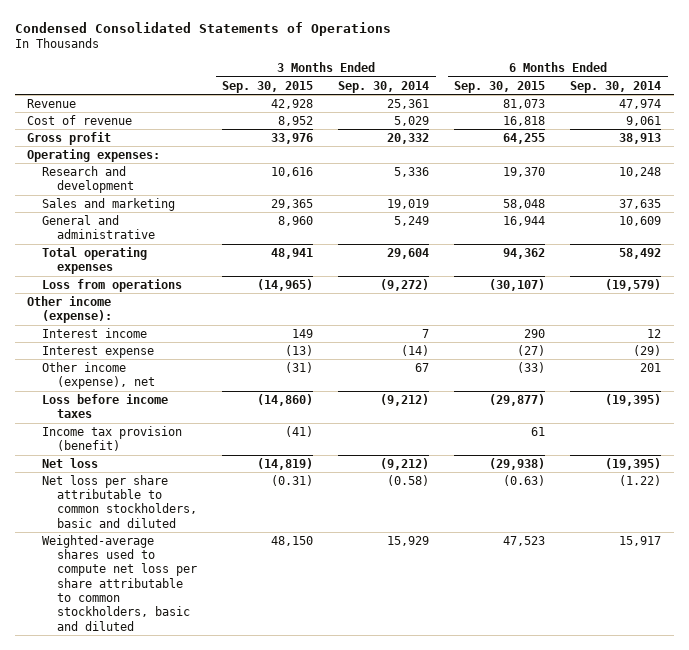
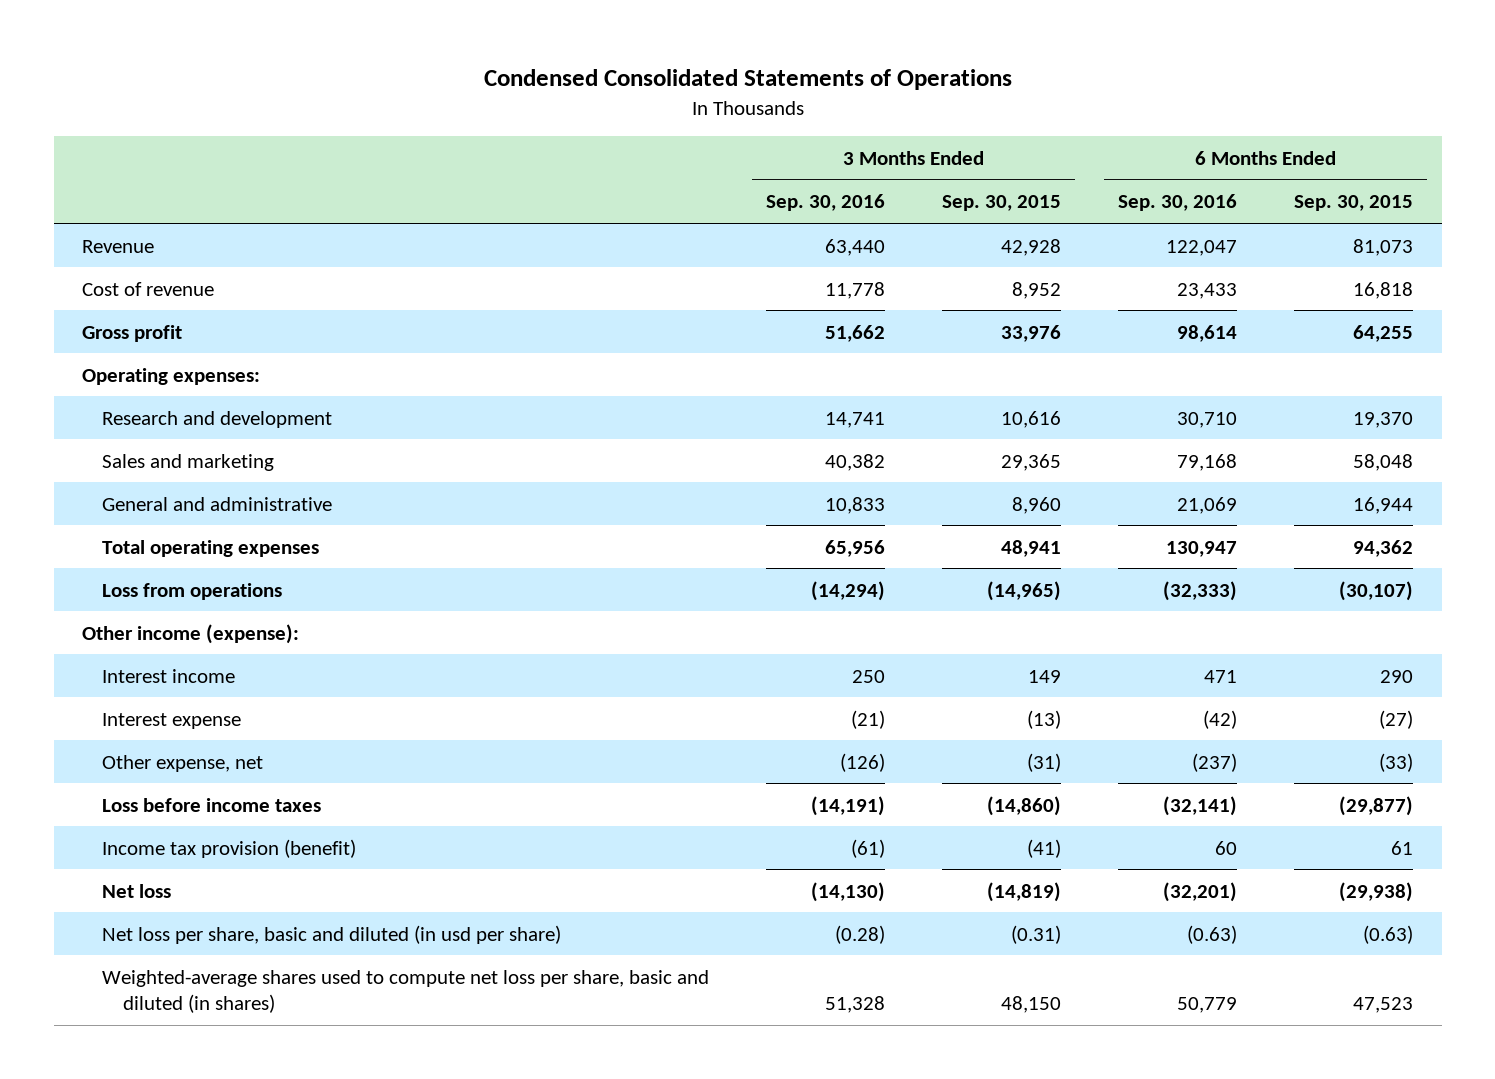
- | 3 Months Ended Sep. 30, 2015 | 3 Months Ended Sep. 30, 2014 | 6 Months Ended Sep. 30, 2015 | 6 Months Ended Sep. 30, 2014
+ | 3 Months Ended Sep. 30, 2016 | 3 Months Ended Sep. 30, 2015 | 6 Months Ended Sep. 30, 2016 | 6 Months Ended Sep. 30, 2015
- Other income (expense), net | (31) | 67 | (33) | 201
+ Other expense, net | (126) | (31) | (237) | (33)
- Net loss per share attributable to common stockholders, basic and diluted | (0.31) | (0.58) | (0.63) | (1.22)
- Weighted-average shares used to compute net loss per share attributable to common stockholders, basic and diluted | 48,150 | 15,929 | 47,523 | 15,917
+ Net loss per share, basic and diluted (in usd per share) | (0.28) | (0.31) | (0.63) | (0.63)
+ Weighted-average shares used to compute net loss per share, basic and diluted (in shares) | 51,328 | 48,150 | 50,779 | 47,523

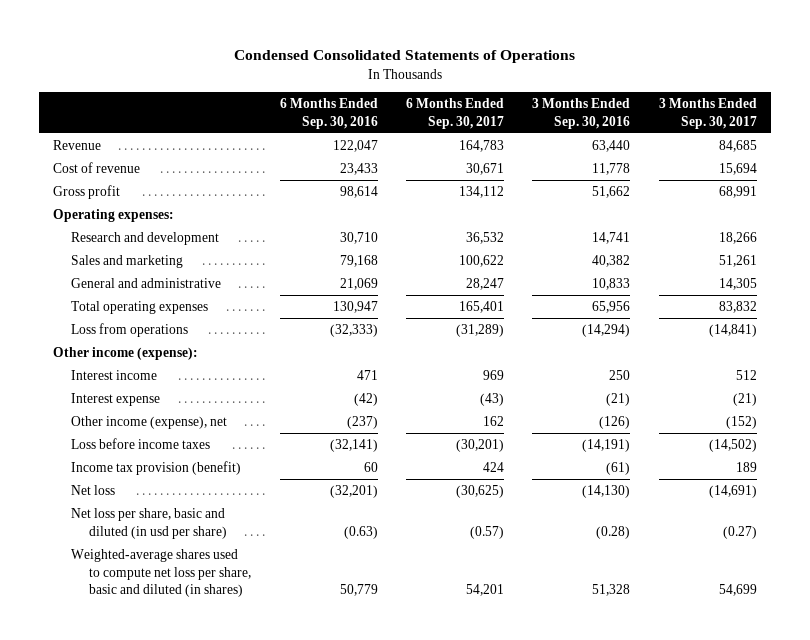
- | 3 Months Ended Sep. 30, 2016 | 3 Months Ended Sep. 30, 2015 | 6 Months Ended Sep. 30, 2016 | 6 Months Ended Sep. 30, 2015
+ | 6 Months Ended Sep. 30, 2016 | 6 Months Ended Sep. 30, 2017 | 3 Months Ended Sep. 30, 2016 | 3 Months Ended Sep. 30, 2017
- Other expense, net | (126) | (31) | (237) | (33)
+ Other income (expense), net | (237) | 162 | (126) | (152)

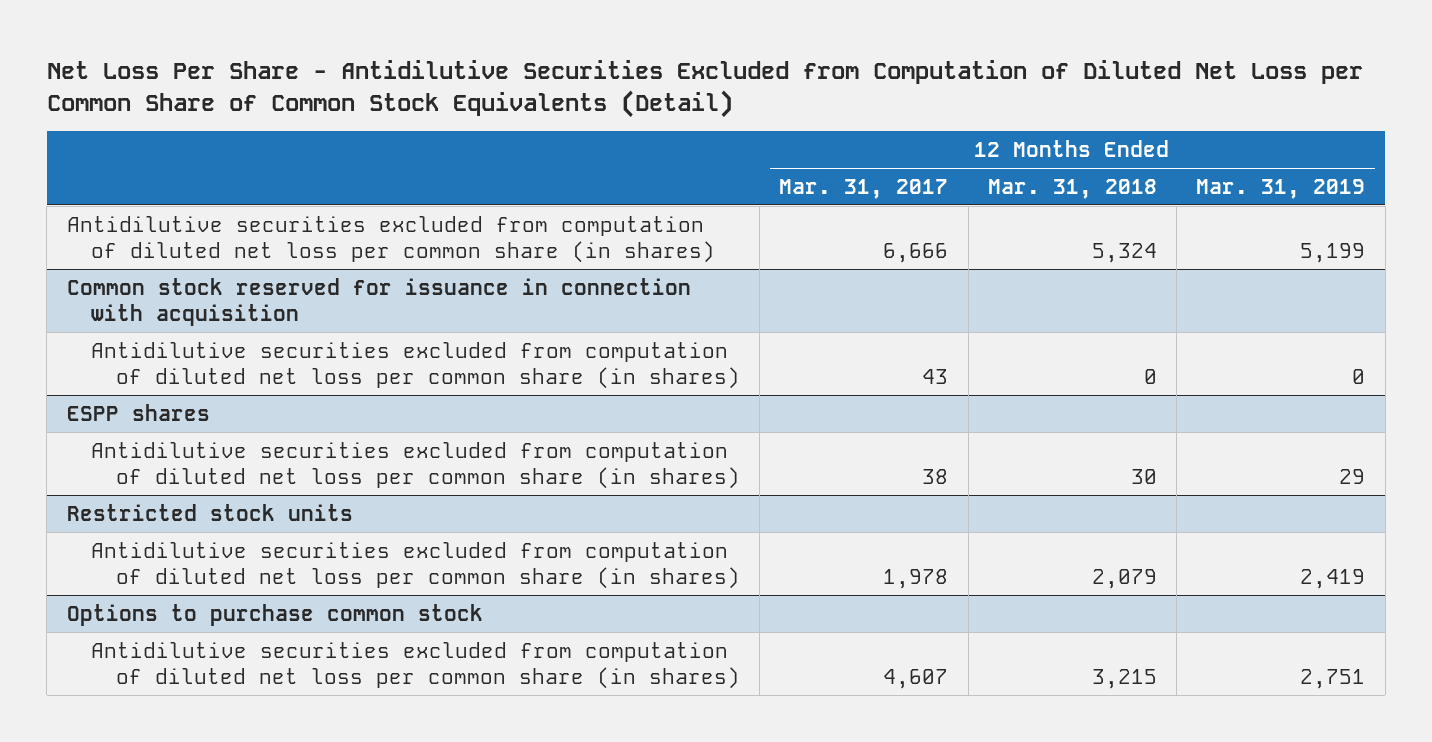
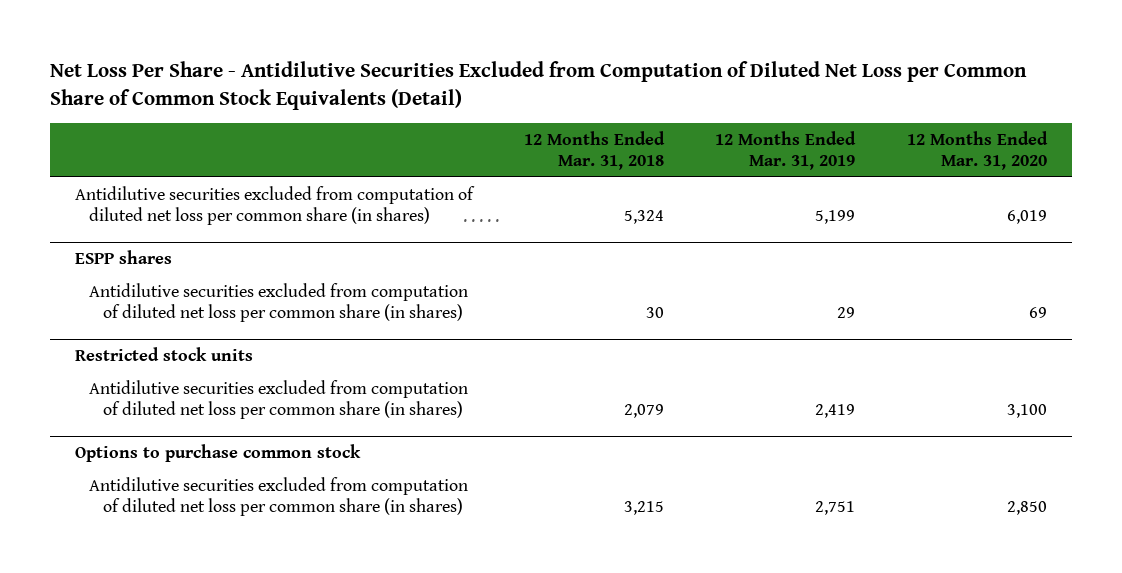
- | 12 Months Ended Mar. 31, 2017 | 12 Months Ended Mar. 31, 2018 | 12 Months Ended Mar. 31, 2019
+ | 12 Months Ended Mar. 31, 2018 | 12 Months Ended Mar. 31, 2019 | 12 Months Ended Mar. 31, 2020
- Common stock reserved for issuance in connection with acquisition
- Antidilutive securities excluded from computation of diluted net loss per common share (in shares) | 43 | 0 | 0

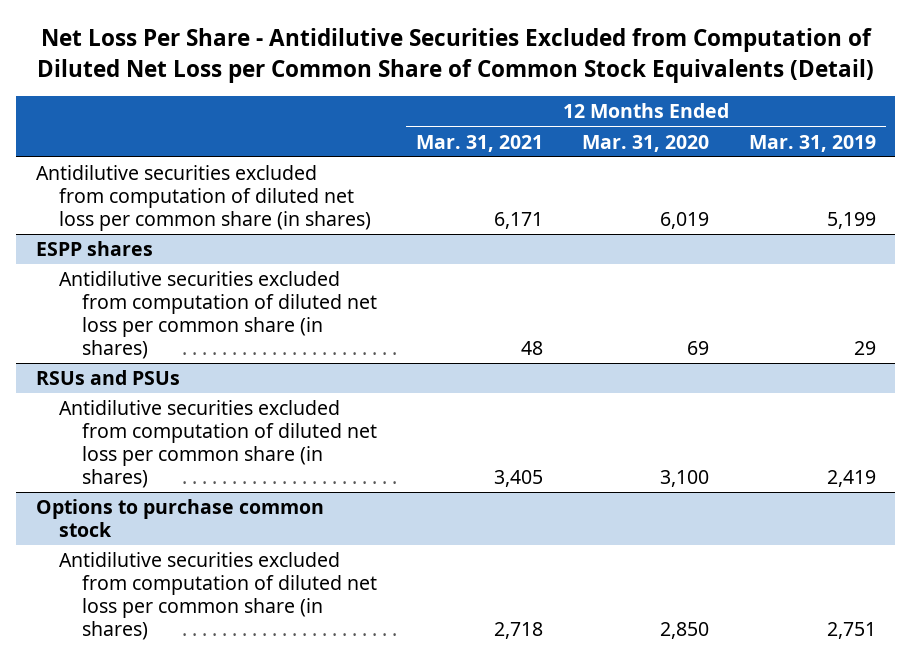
- | 12 Months Ended Mar. 31, 2018 | 12 Months Ended Mar. 31, 2019 | 12 Months Ended Mar. 31, 2020
+ | 12 Months Ended Mar. 31, 2021 | 12 Months Ended Mar. 31, 2020 | 12 Months Ended Mar. 31, 2019
- Restricted stock units
+ RSUs and PSUs

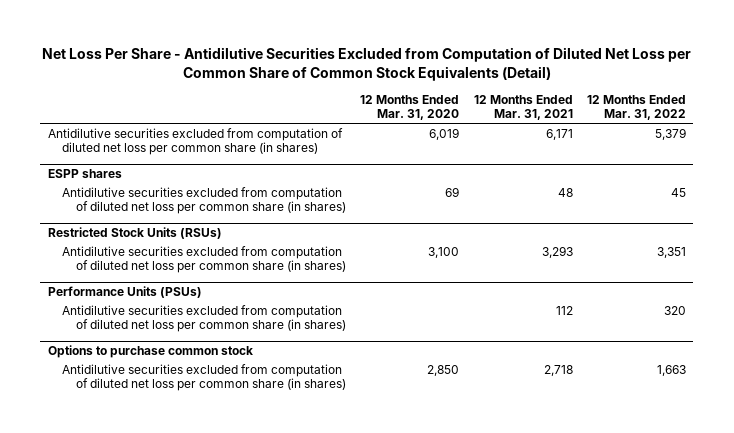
- | 12 Months Ended Mar. 31, 2021 | 12 Months Ended Mar. 31, 2020 | 12 Months Ended Mar. 31, 2019
+ | 12 Months Ended Mar. 31, 2020 | 12 Months Ended Mar. 31, 2021 | 12 Months Ended Mar. 31, 2022
- RSUs and PSUs
- Antidilutive securities excluded from computation of diluted net loss per common share (in shares) | 3,405 | 3,100 | 2,419
+ Restricted Stock Units (RSUs)
+ Antidilutive securities excluded from computation of diluted net loss per common share (in shares) | 3,100 | 3,293 | 3,351
+ Performance Units (PSUs)
+ Antidilutive securities excluded from computation of diluted net loss per common share (in shares) | | 112 | 320

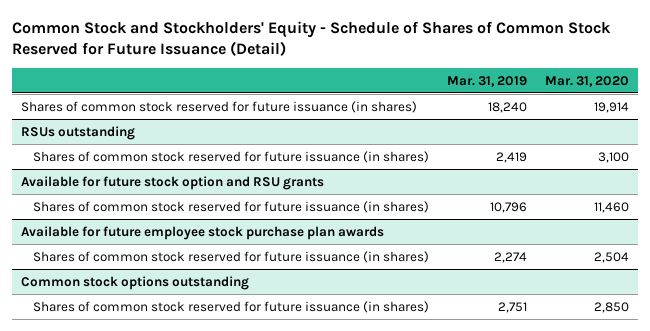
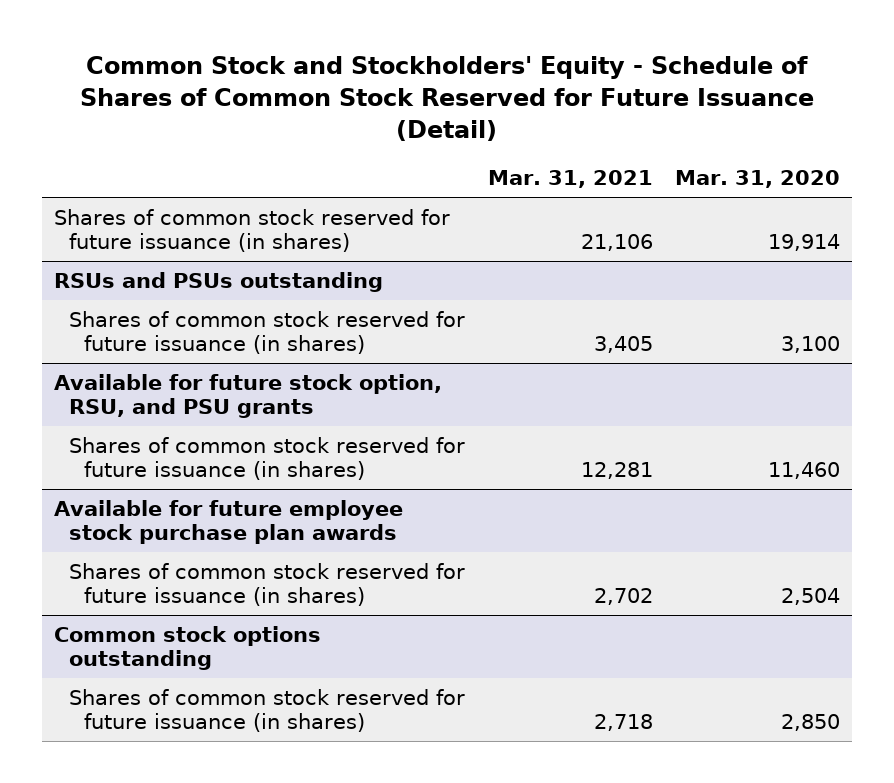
- | Mar. 31, 2019 | Mar. 31, 2020
+ | Mar. 31, 2021 | Mar. 31, 2020
- RSUs outstanding
+ RSUs and PSUs outstanding
- Available for future stock option and RSU grants
+ Available for future stock option, RSU, and PSU grants

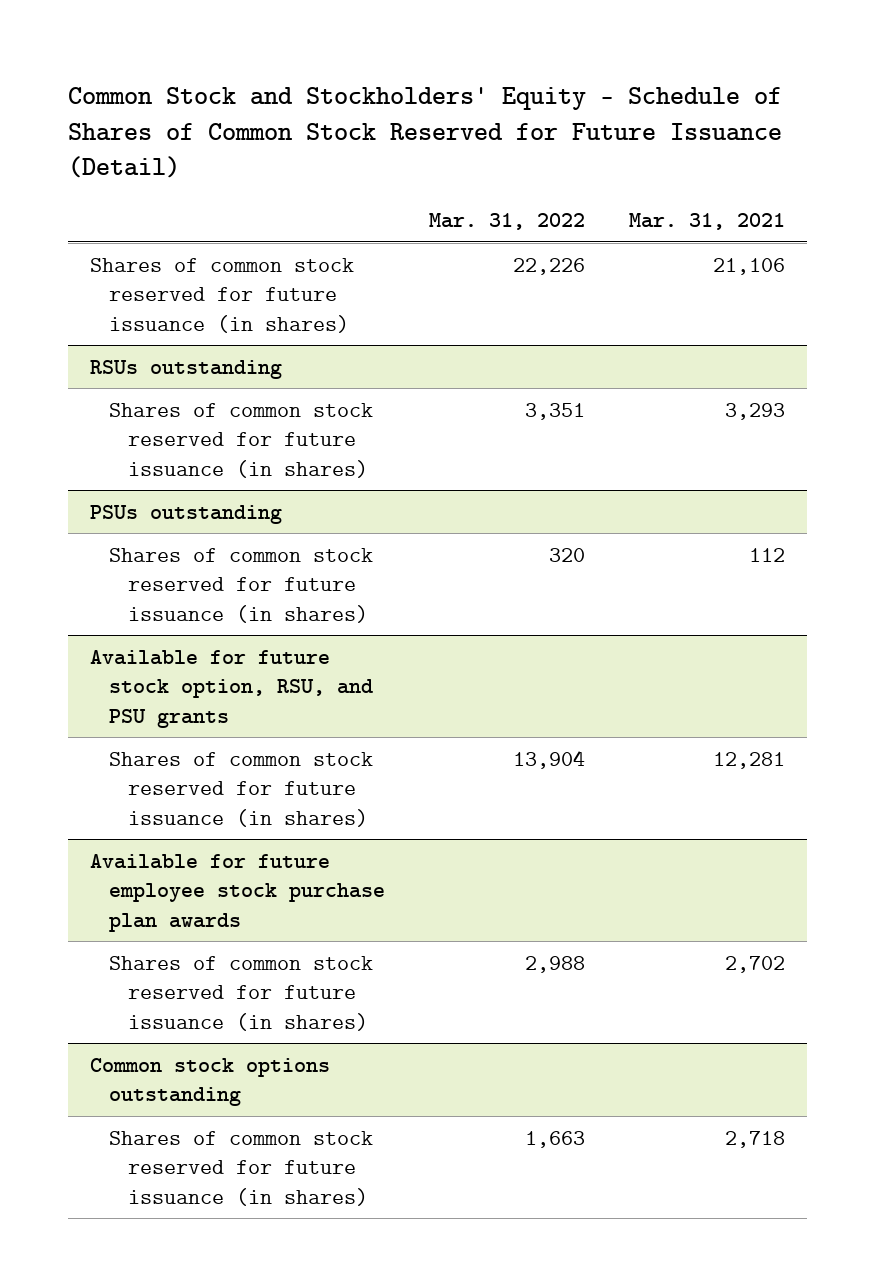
- | Mar. 31, 2021 | Mar. 31, 2020
+ | Mar. 31, 2022 | Mar. 31, 2021
- RSUs and PSUs outstanding
- Shares of common stock reserved for future issuance (in shares) | 3,405 | 3,100
+ RSUs outstanding
+ Shares of common stock reserved for future issuance (in shares) | 3,351 | 3,293
+ PSUs outstanding
+ Shares of common stock reserved for future issuance (in shares) | 320 | 112

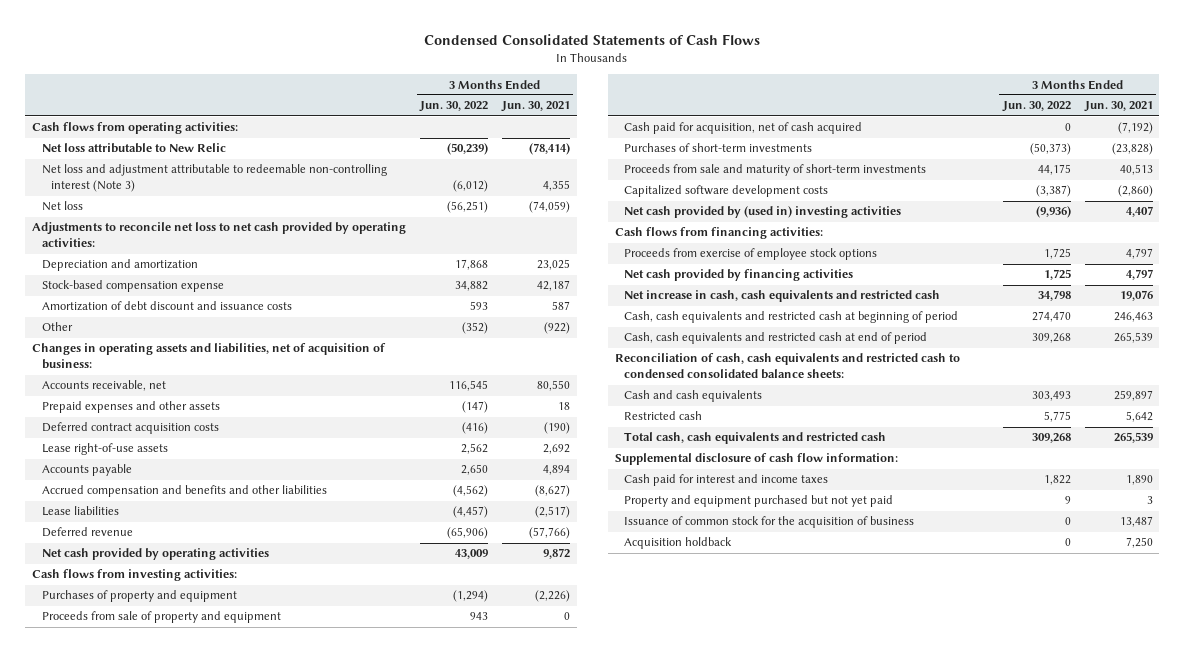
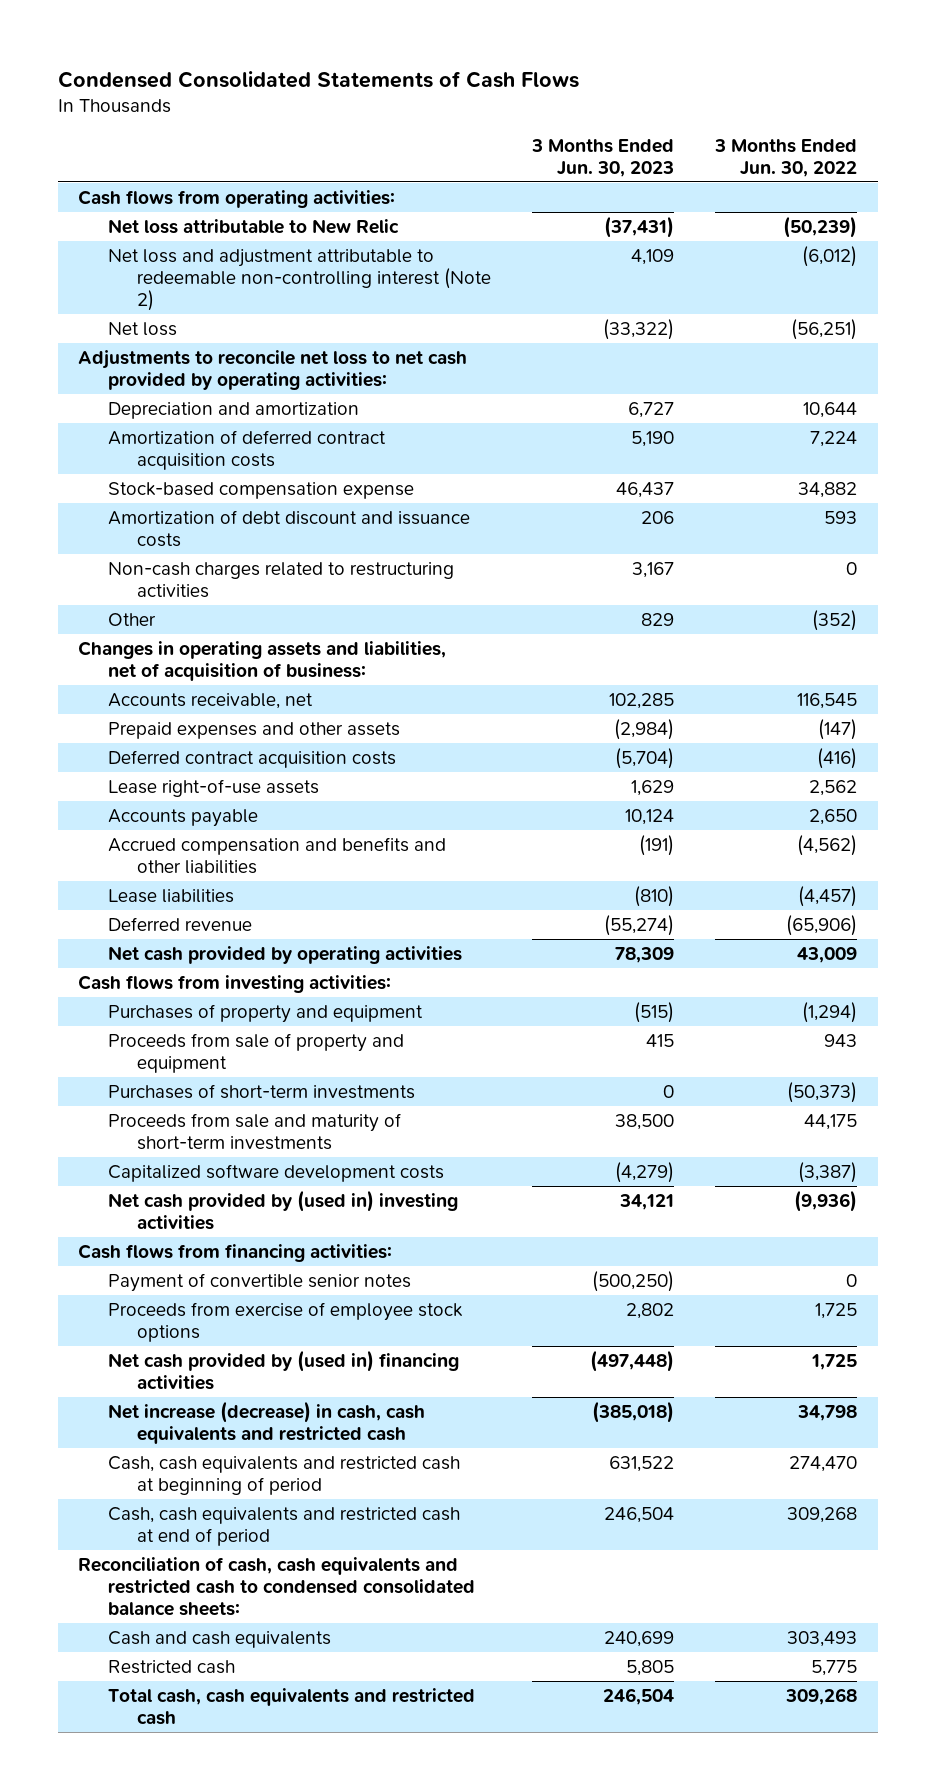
- | 3 Months Ended Jun. 30, 2022 | 3 Months Ended Jun. 30, 2021
+ | 3 Months Ended Jun. 30, 2023 | 3 Months Ended Jun. 30, 2022
- Net loss and adjustment attributable to redeemable non-controlling interest (Note 3) | (6,012) | 4,355
+ Net loss and adjustment attributable to redeemable non-controlling interest (Note 2) | 4,109 | (6,012)
- Depreciation and amortization | 17,868 | 23,025
+ Depreciation and amortization | 6,727 | 10,644
+ Amortization of deferred contract acquisition costs | 5,190 | 7,224
+ Non-cash charges related to restructuring activities | 3,167 | 0
- Cash paid for acquisition, net of cash acquired | 0 | (7,192)
+ Payment of convertible senior notes | (500,250) | 0
- Net cash provided by financing activities | 1,725 | 4,797
- Net increase in cash, cash equivalents and restricted cash | 34,798 | 19,076
+ Net cash provided by (used in) financing activities | (497,448) | 1,725
+ Net increase (decrease) in cash, cash equivalents and restricted cash | (385,018) | 34,798
- Supplemental disclosure of cash flow information:
- Cash paid for interest and income taxes | 1,822 | 1,890
- Property and equipment purchased but not yet paid | 9 | 3
- Issuance of common stock for the acquisition of business | 0 | 13,487
- Acquisition holdback | 0 | 7,250

